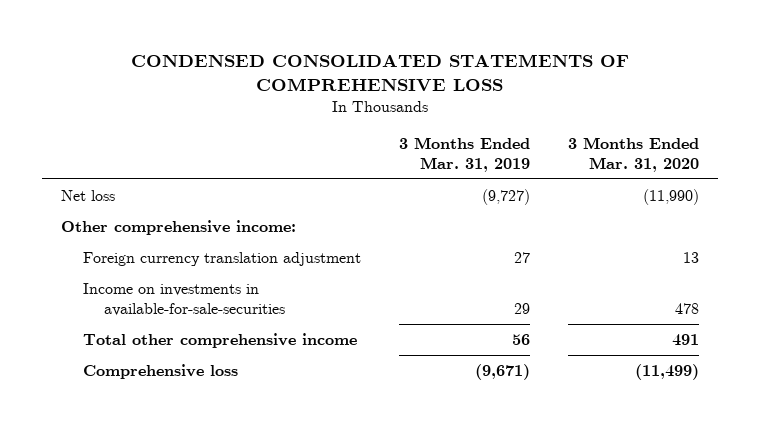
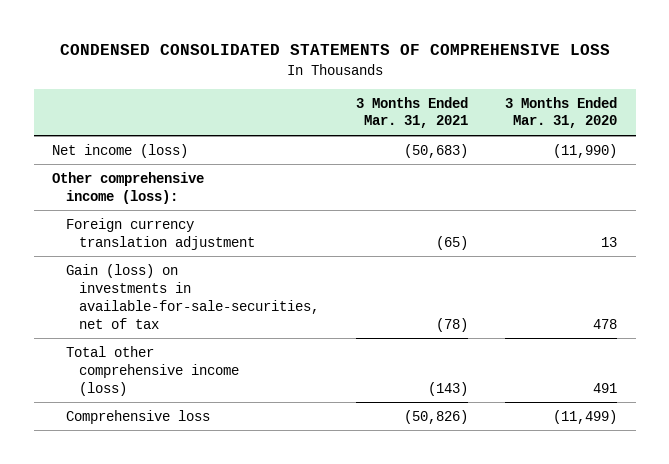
- | 3 Months Ended Mar. 31, 2019 | 3 Months Ended Mar. 31, 2020
+ | 3 Months Ended Mar. 31, 2021 | 3 Months Ended Mar. 31, 2020
- Net loss | (9,727) | (11,990)
- Other comprehensive income:
+ Net income (loss) | (50,683) | (11,990)
+ Other comprehensive income (loss):
- Income on investments in available-for-sale-securities | 29 | 478
- Total other comprehensive income | 56 | 491
+ Gain (loss) on investments in available-for-sale-securities, net of tax | (78) | 478
+ Total other comprehensive income (loss) | (143) | 491

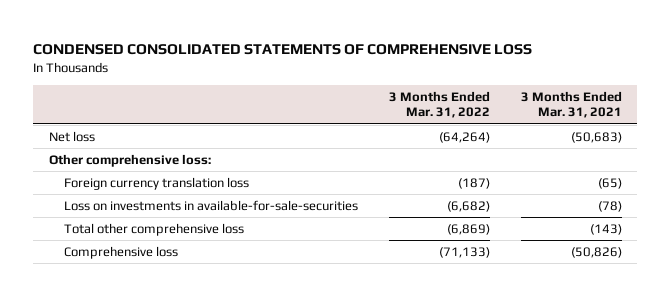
- | 3 Months Ended Mar. 31, 2021 | 3 Months Ended Mar. 31, 2020
+ | 3 Months Ended Mar. 31, 2022 | 3 Months Ended Mar. 31, 2021
- Net income (loss) | (50,683) | (11,990)
- Other comprehensive income (loss):
- Foreign currency translation adjustment | (65) | 13
- Gain (loss) on investments in available-for-sale-securities, net of tax | (78) | 478
- Total other comprehensive income (loss) | (143) | 491
+ Net loss | (64,264) | (50,683)
+ Other comprehensive loss:
+ Foreign currency translation loss | (187) | (65)
+ Loss on investments in available-for-sale-securities | (6,682) | (78)
+ Total other comprehensive loss | (6,869) | (143)

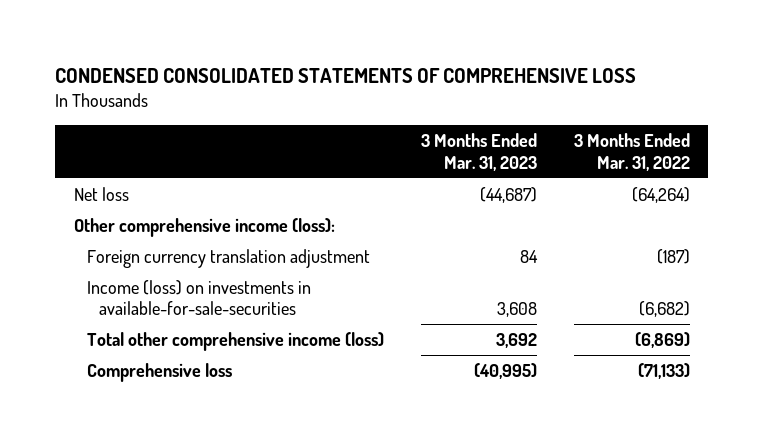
- | 3 Months Ended Mar. 31, 2022 | 3 Months Ended Mar. 31, 2021
+ | 3 Months Ended Mar. 31, 2023 | 3 Months Ended Mar. 31, 2022
- Other comprehensive loss:
- Foreign currency translation loss | (187) | (65)
- Loss on investments in available-for-sale-securities | (6,682) | (78)
- Total other comprehensive loss | (6,869) | (143)
+ Other comprehensive income (loss):
+ Foreign currency translation adjustment | 84 | (187)
+ Income (loss) on investments in available-for-sale-securities | 3,608 | (6,682)
+ Total other comprehensive income (loss) | 3,692 | (6,869)

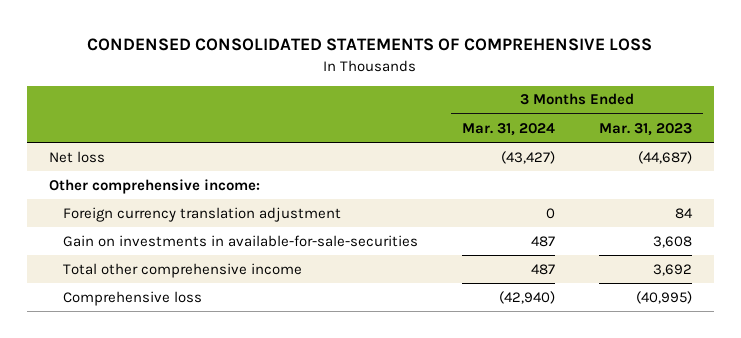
- | 3 Months Ended Mar. 31, 2023 | 3 Months Ended Mar. 31, 2022
+ | 3 Months Ended Mar. 31, 2024 | 3 Months Ended Mar. 31, 2023
- Other comprehensive income (loss):
+ Other comprehensive income:
- Income (loss) on investments in available-for-sale-securities | 3,608 | (6,682)
- Total other comprehensive income (loss) | 3,692 | (6,869)
+ Gain on investments in available-for-sale-securities | 487 | 3,608
+ Total other comprehensive income | 487 | 3,692

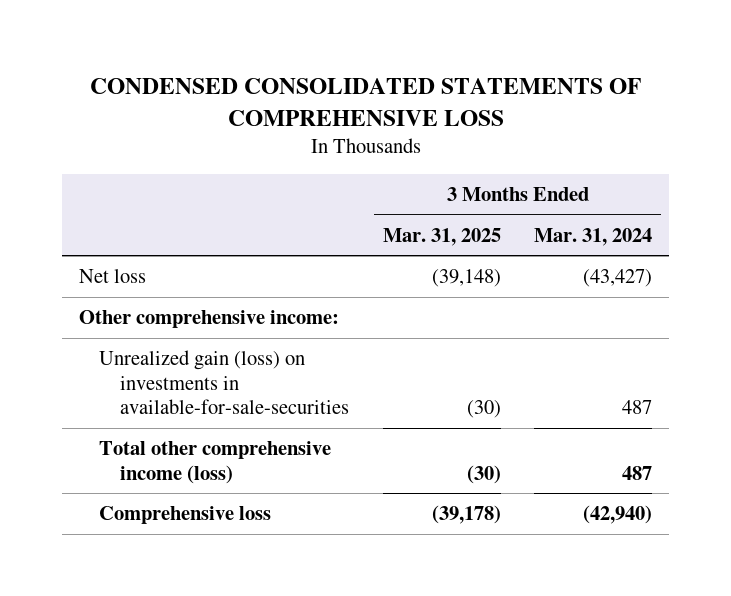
- | 3 Months Ended Mar. 31, 2024 | 3 Months Ended Mar. 31, 2023
+ | 3 Months Ended Mar. 31, 2025 | 3 Months Ended Mar. 31, 2024
- Foreign currency translation adjustment | 0 | 84
- Gain on investments in available-for-sale-securities | 487 | 3,608
- Total other comprehensive income | 487 | 3,692
+ Unrealized gain (loss) on investments in available-for-sale-securities | (30) | 487
+ Total other comprehensive income (loss) | (30) | 487

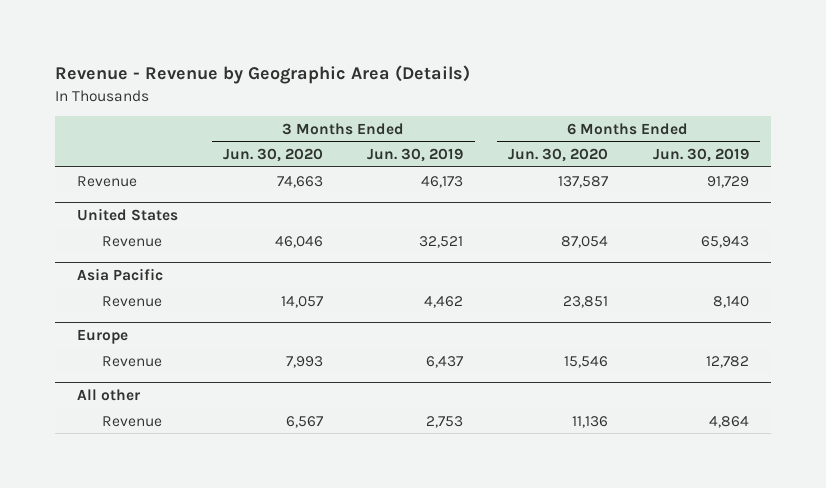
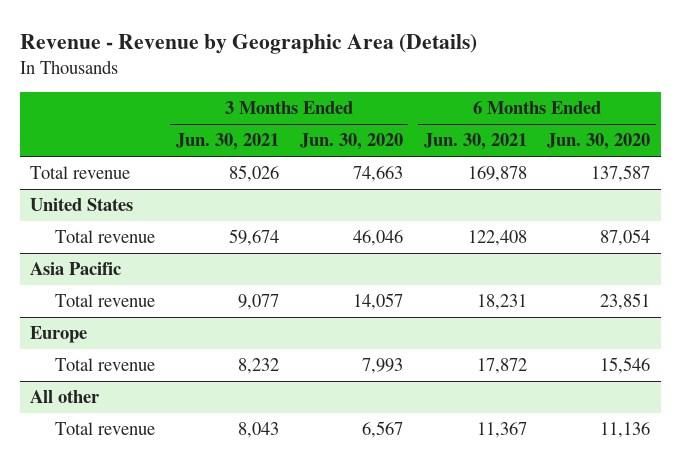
- | 3 Months Ended Jun. 30, 2020 | 3 Months Ended Jun. 30, 2019 | 6 Months Ended Jun. 30, 2020 | 6 Months Ended Jun. 30, 2019
+ | 3 Months Ended Jun. 30, 2021 | 3 Months Ended Jun. 30, 2020 | 6 Months Ended Jun. 30, 2021 | 6 Months Ended Jun. 30, 2020
- Revenue | 74,663 | 46,173 | 137,587 | 91,729
+ Total revenue | 85,026 | 74,663 | 169,878 | 137,587
@ United States
- Revenue | 46,046 | 32,521 | 87,054 | 65,943
+ Total revenue | 59,674 | 46,046 | 122,408 | 87,054
@ Asia Pacific
- Revenue | 14,057 | 4,462 | 23,851 | 8,140
+ Total revenue | 9,077 | 14,057 | 18,231 | 23,851
@ Europe
- Revenue | 7,993 | 6,437 | 15,546 | 12,782
+ Total revenue | 8,232 | 7,993 | 17,872 | 15,546
@ All other
- Revenue | 6,567 | 2,753 | 11,136 | 4,864
+ Total revenue | 8,043 | 6,567 | 11,367 | 11,136

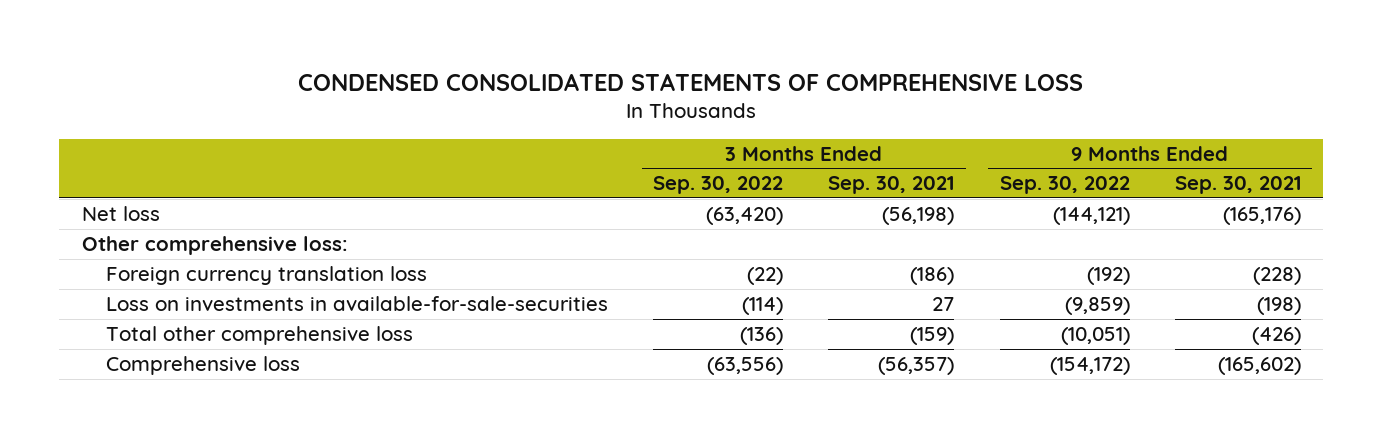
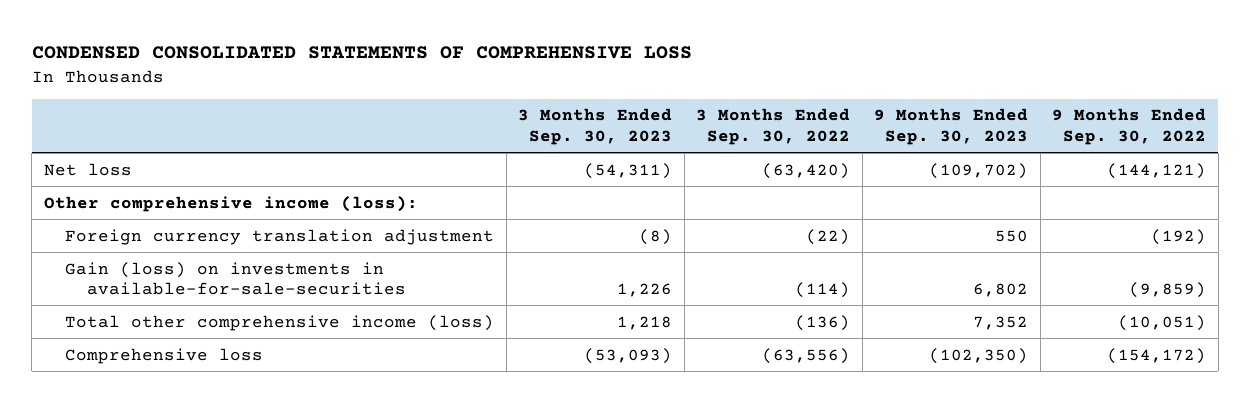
- | 3 Months Ended Sep. 30, 2022 | 3 Months Ended Sep. 30, 2021 | 9 Months Ended Sep. 30, 2022 | 9 Months Ended Sep. 30, 2021
+ | 3 Months Ended Sep. 30, 2023 | 3 Months Ended Sep. 30, 2022 | 9 Months Ended Sep. 30, 2023 | 9 Months Ended Sep. 30, 2022
- Other comprehensive loss:
- Foreign currency translation loss | (22) | (186) | (192) | (228)
- Loss on investments in available-for-sale-securities | (114) | 27 | (9,859) | (198)
- Total other comprehensive loss | (136) | (159) | (10,051) | (426)
+ Other comprehensive income (loss):
+ Foreign currency translation adjustment | (8) | (22) | 550 | (192)
+ Gain (loss) on investments in available-for-sale-securities | 1,226 | (114) | 6,802 | (9,859)
+ Total other comprehensive income (loss) | 1,218 | (136) | 7,352 | (10,051)

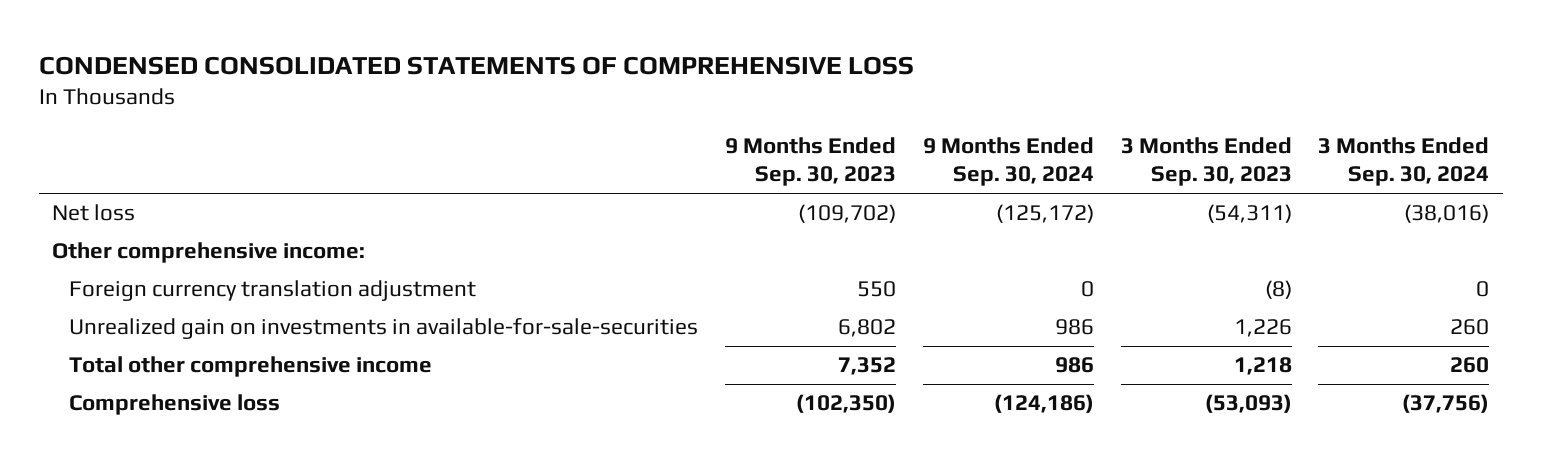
- | 3 Months Ended Sep. 30, 2023 | 3 Months Ended Sep. 30, 2022 | 9 Months Ended Sep. 30, 2023 | 9 Months Ended Sep. 30, 2022
+ | 9 Months Ended Sep. 30, 2023 | 9 Months Ended Sep. 30, 2024 | 3 Months Ended Sep. 30, 2023 | 3 Months Ended Sep. 30, 2024
- Other comprehensive income (loss):
+ Other comprehensive income:
- Gain (loss) on investments in available-for-sale-securities | 1,226 | (114) | 6,802 | (9,859)
- Total other comprehensive income (loss) | 1,218 | (136) | 7,352 | (10,051)
+ Unrealized gain on investments in available-for-sale-securities | 6,802 | 986 | 1,226 | 260
+ Total other comprehensive income | 7,352 | 986 | 1,218 | 260

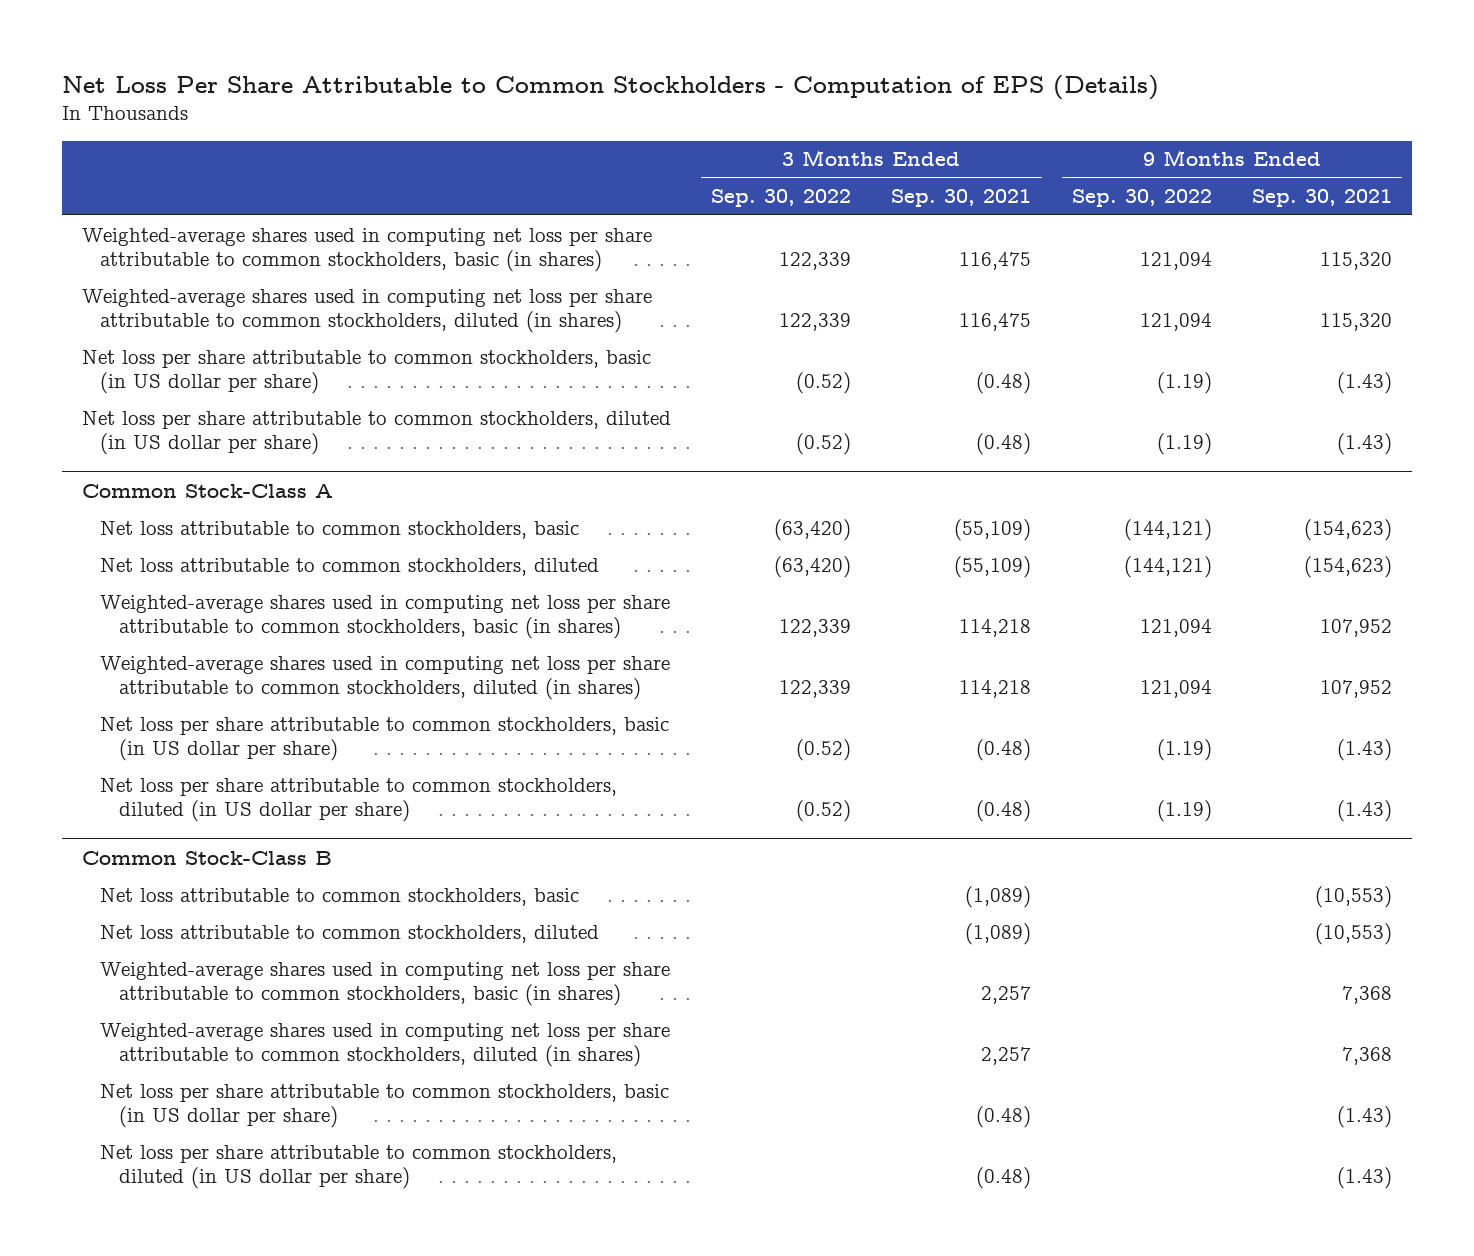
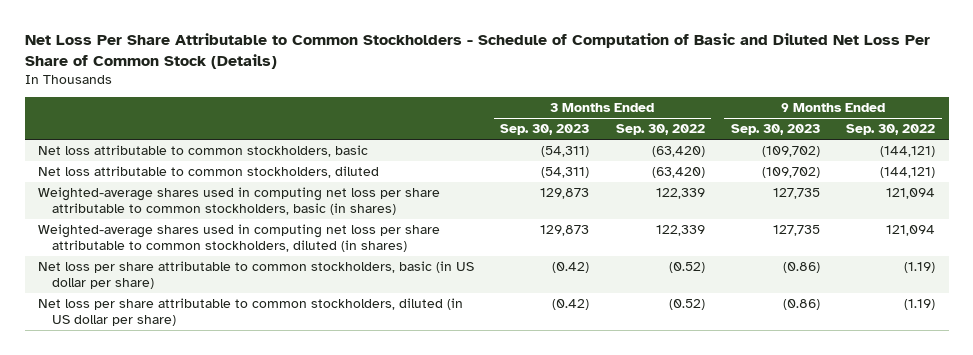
- Net Loss Per Share Attributable to Common Stockholders - Computation of EPS (Details)
+ Net Loss Per Share Attributable to Common Stockholders - Schedule of Computation of Basic and Diluted Net Loss Per Share of Common Stock (Details)
- | 3 Months Ended Sep. 30, 2022 | 3 Months Ended Sep. 30, 2021 | 9 Months Ended Sep. 30, 2022 | 9 Months Ended Sep. 30, 2021
+ | 3 Months Ended Sep. 30, 2023 | 3 Months Ended Sep. 30, 2022 | 9 Months Ended Sep. 30, 2023 | 9 Months Ended Sep. 30, 2022
- Weighted-average shares used in computing net loss per share attributable to common stockholders, basic (in shares) | 122,339 | 116,475 | 121,094 | 115,320
- Weighted-average shares used in computing net loss per share attributable to common stockholders, diluted (in shares) | 122,339 | 116,475 | 121,094 | 115,320
- Net loss per share attributable to common stockholders, basic (in US dollar per share) | (0.52) | (0.48) | (1.19) | (1.43)
- Net loss per share attributable to common stockholders, diluted (in US dollar per share) | (0.52) | (0.48) | (1.19) | (1.43)
- Common Stock-Class A
- Common Stock-Class B
- Net loss attributable to common stockholders, basic | | (1,089) | | (10,553)
- Net loss attributable to common stockholders, diluted | | (1,089) | | (10,553)
- Weighted-average shares used in computing net loss per share attributable to common stockholders, basic (in shares) | | 2,257 | | 7,368
- Weighted-average shares used in computing net loss per share attributable to common stockholders, diluted (in shares) | | 2,257 | | 7,368
- Net loss per share attributable to common stockholders, basic (in US dollar per share) | | (0.48) | | (1.43)
- Net loss per share attributable to common stockholders, diluted (in US dollar per share) | | (0.48) | | (1.43)

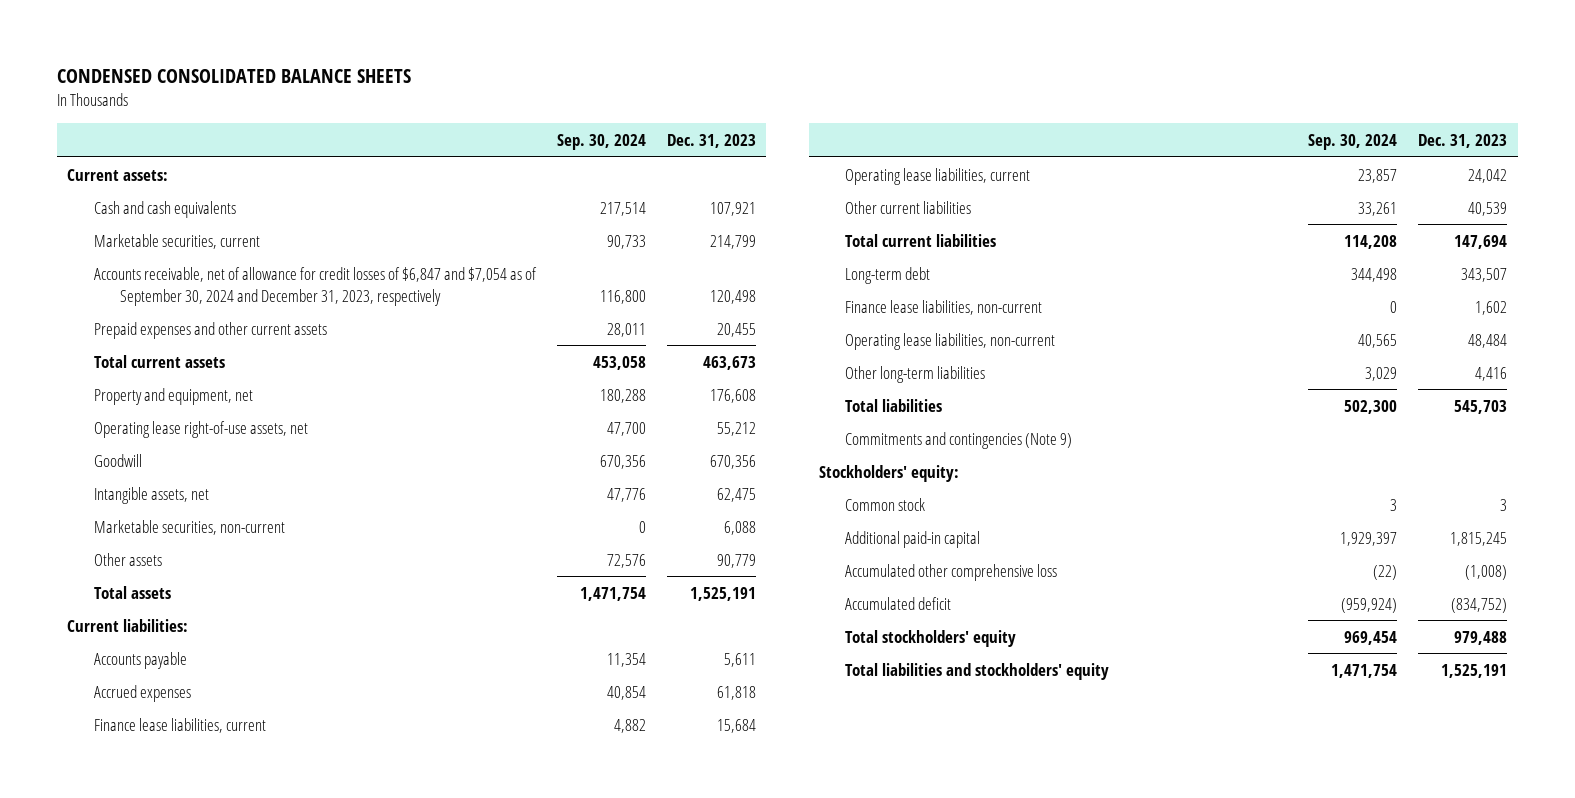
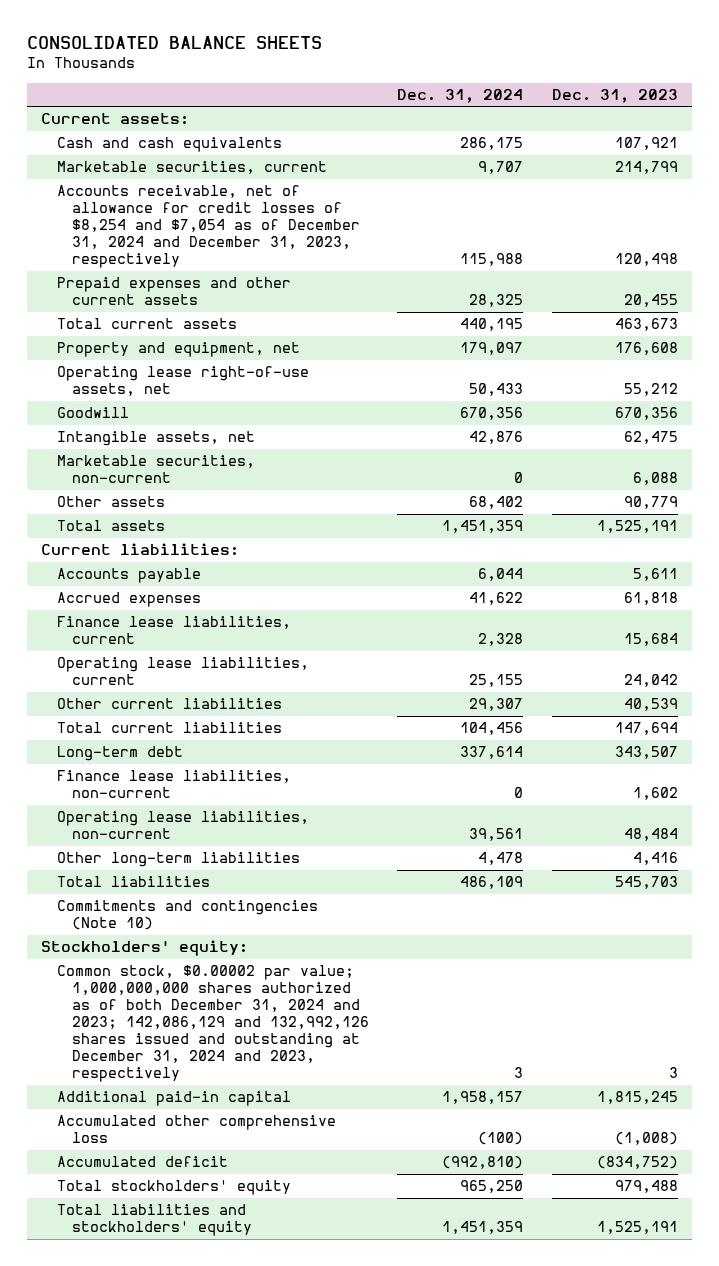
- CONDENSED CONSOLIDATED BALANCE SHEETS
+ CONSOLIDATED BALANCE SHEETS
- | Sep. 30, 2024 | Dec. 31, 2023
+ | Dec. 31, 2024 | Dec. 31, 2023
- Accounts receivable, net of allowance for credit losses of $6,847 and $7,054 as of September 30, 2024 and December 31, 2023, respectively | 116,800 | 120,498
+ Accounts receivable, net of allowance for credit losses of $8,254 and $7,054 as of December 31, 2024 and December 31, 2023, respectively | 115,988 | 120,498
- Commitments and contingencies (Note 9)
+ Commitments and contingencies (Note 10)
- Common stock | 3 | 3
+ Common stock, $0.00002 par value; 1,000,000,000 shares authorized as of both December 31, 2024 and 2023; 142,086,129 and 132,992,126 shares issued and outstanding at December 31, 2024 and 2023, respectively | 3 | 3

